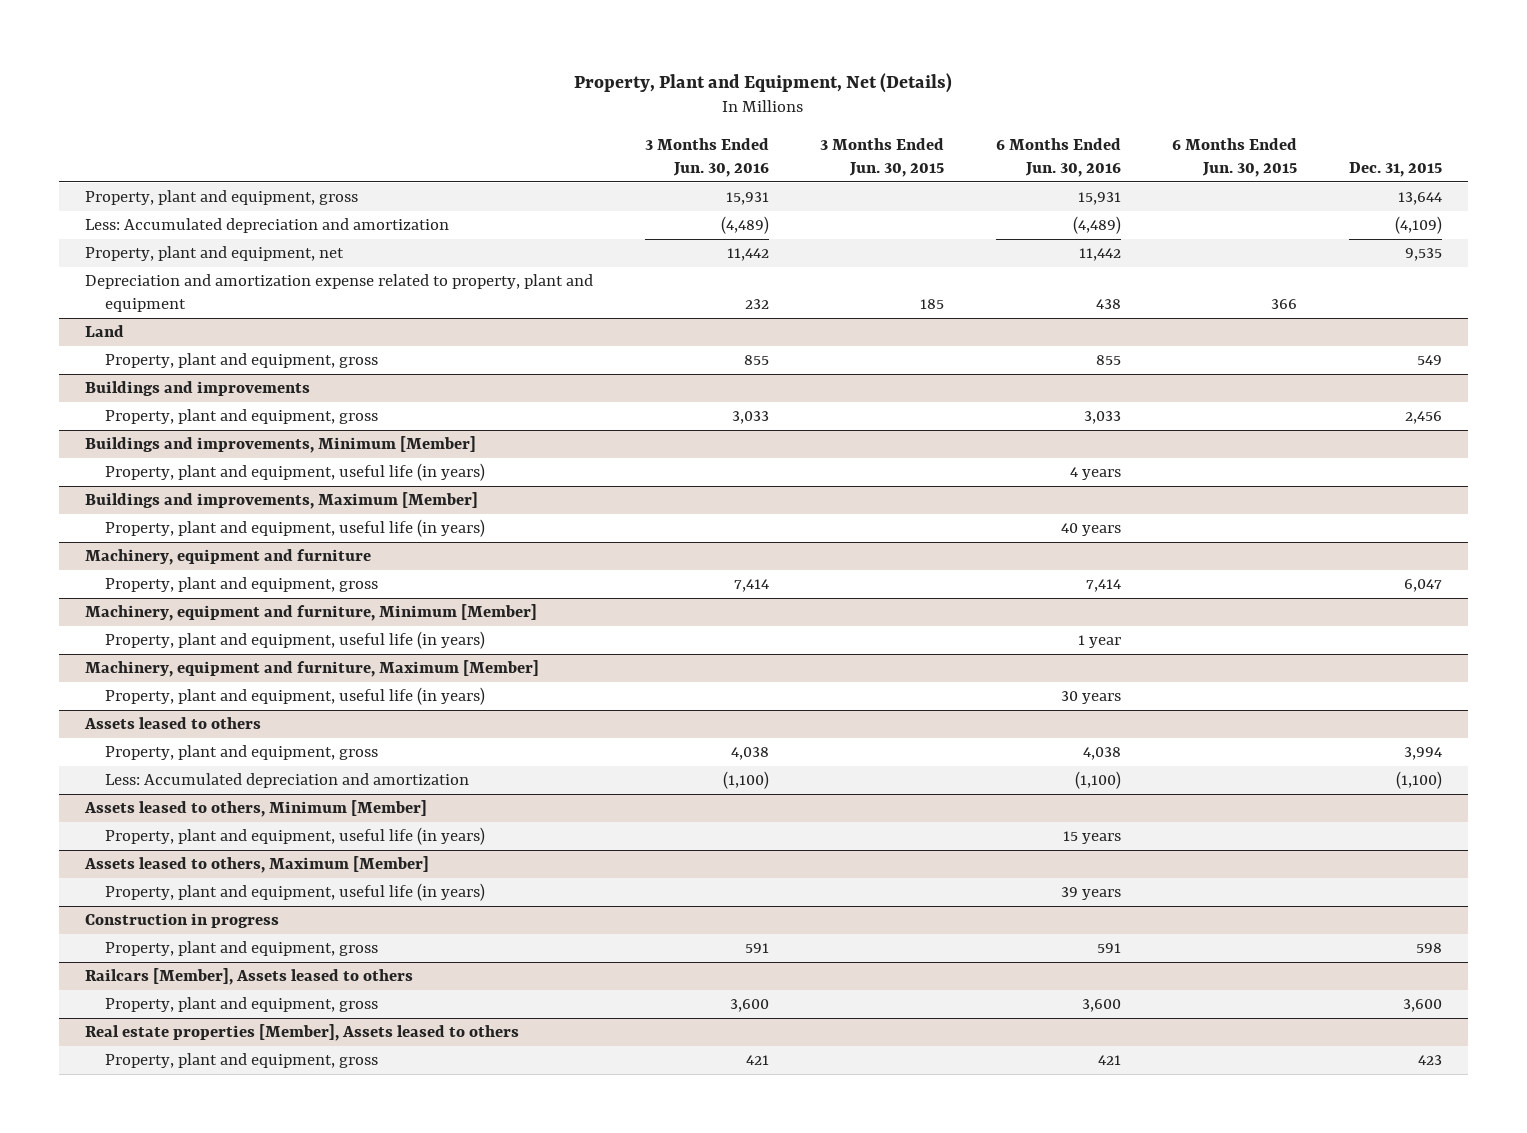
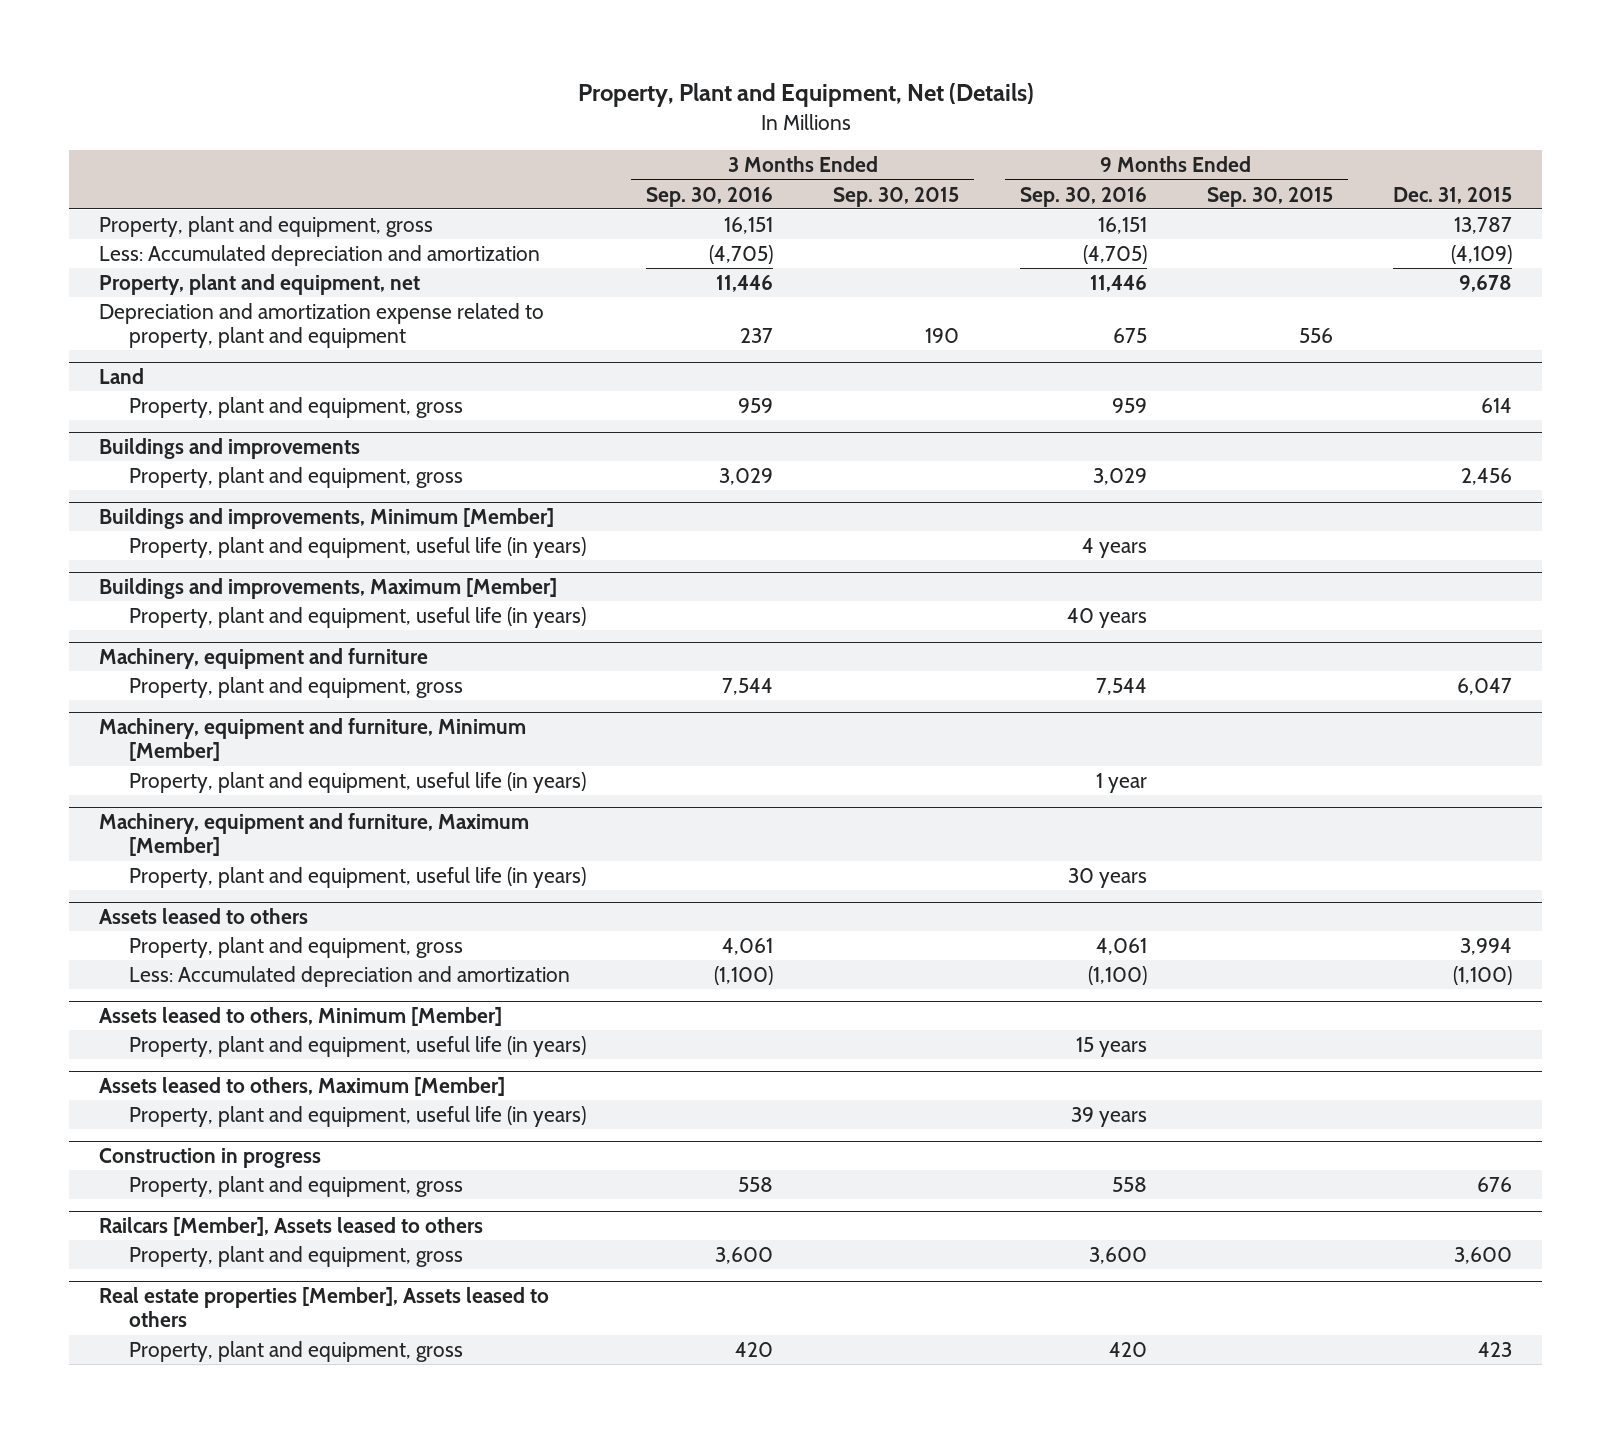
- | 3 Months Ended Jun. 30, 2016 | 3 Months Ended Jun. 30, 2015 | 6 Months Ended Jun. 30, 2016 | 6 Months Ended Jun. 30, 2015 | Dec. 31, 2015
+ | 3 Months Ended Sep. 30, 2016 | 3 Months Ended Sep. 30, 2015 | 9 Months Ended Sep. 30, 2016 | 9 Months Ended Sep. 30, 2015 | Dec. 31, 2015
- Property, plant and equipment, gross | 15,931 | | 15,931 | | 13,644
+ Property, plant and equipment, gross | 16,151 | | 16,151 | | 13,787
- Property, plant and equipment, net | 11,442 | | 11,442 | | 9,535
+ Property, plant and equipment, net | 11,446 | | 11,446 | | 9,678
@ Land
- Property, plant and equipment, gross | 855 | | 855 | | 549
+ Property, plant and equipment, gross | 959 | | 959 | | 614
@ Construction in progress
- Property, plant and equipment, gross | 591 | | 591 | | 598
+ Property, plant and equipment, gross | 558 | | 558 | | 676

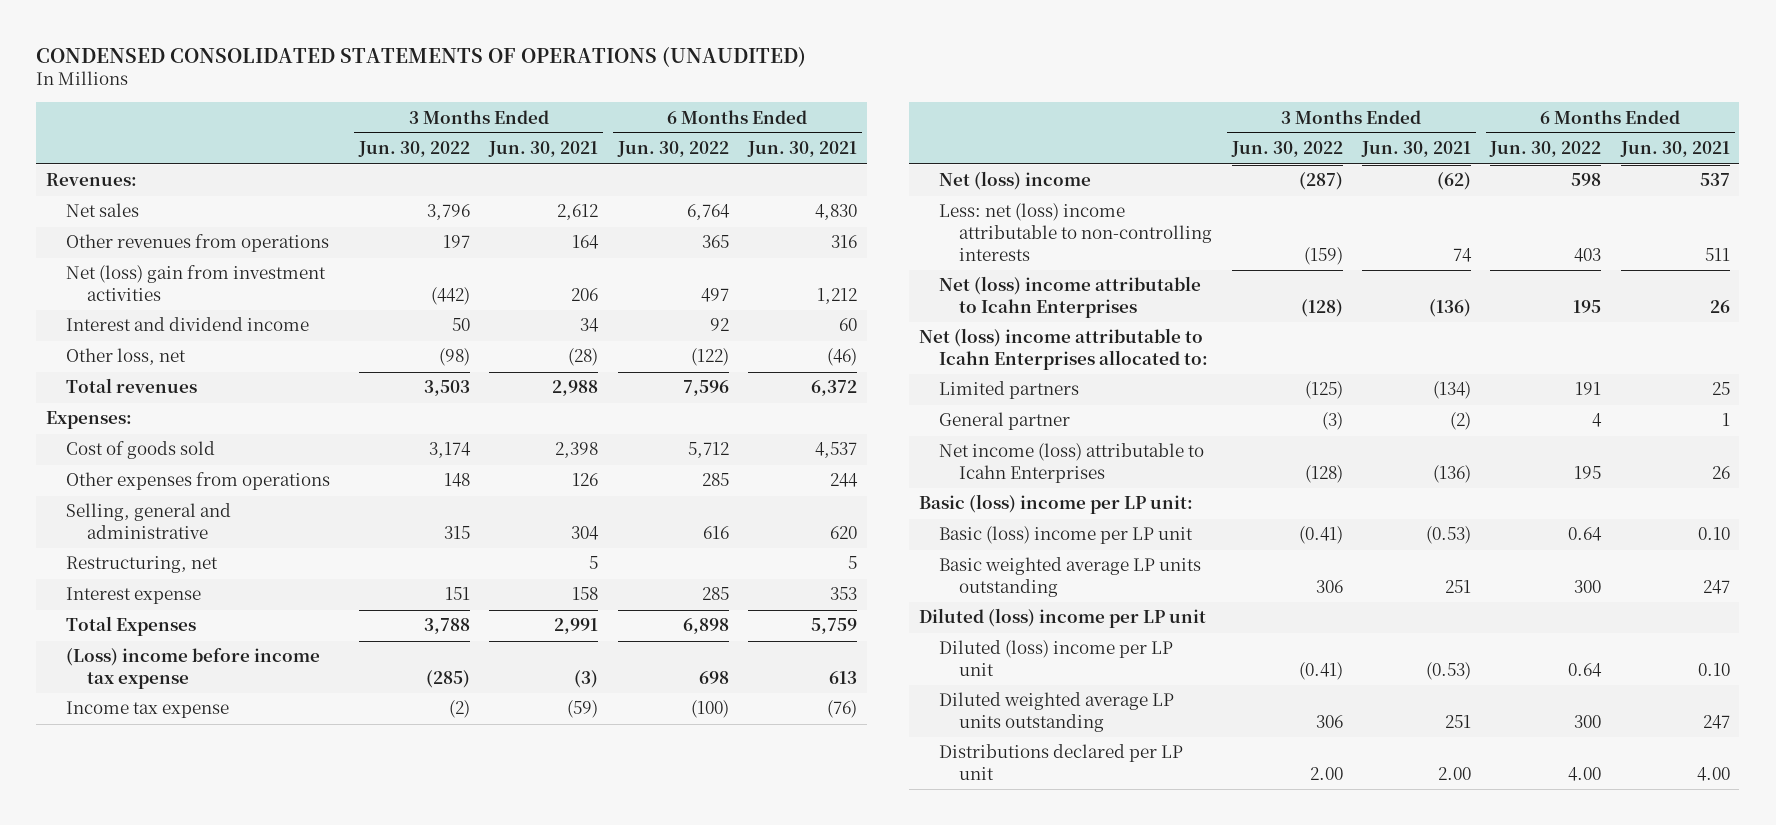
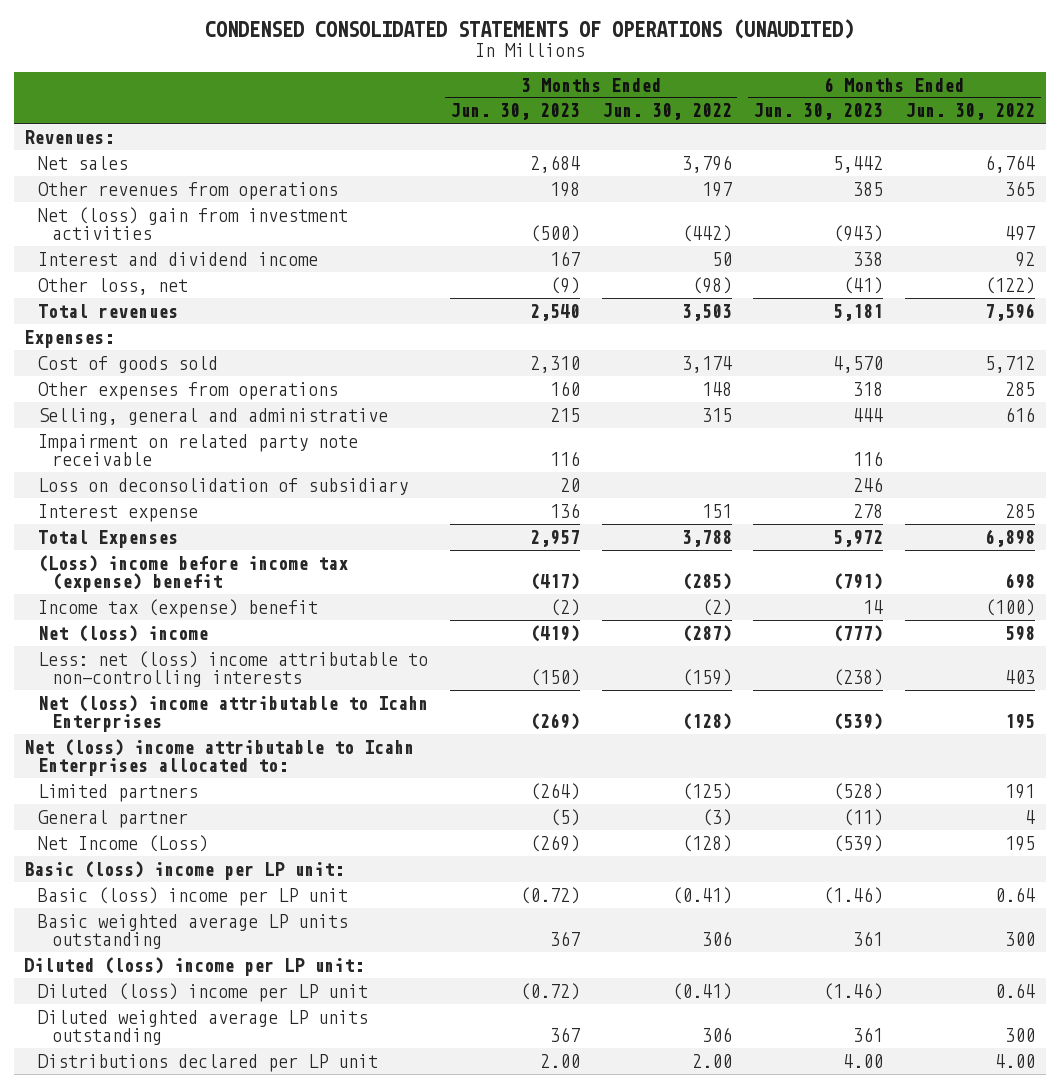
- | 3 Months Ended Jun. 30, 2022 | 3 Months Ended Jun. 30, 2021 | 6 Months Ended Jun. 30, 2022 | 6 Months Ended Jun. 30, 2021
+ | 3 Months Ended Jun. 30, 2023 | 3 Months Ended Jun. 30, 2022 | 6 Months Ended Jun. 30, 2023 | 6 Months Ended Jun. 30, 2022
- Restructuring, net | | 5 | | 5
+ Impairment on related party note receivable | 116 | | 116 |
+ Loss on deconsolidation of subsidiary | 20 | | 246 |
- (Loss) income before income tax expense | (285) | (3) | 698 | 613
- Income tax expense | (2) | (59) | (100) | (76)
+ (Loss) income before income tax (expense) benefit | (417) | (285) | (791) | 698
+ Income tax (expense) benefit | (2) | (2) | 14 | (100)
- Net income (loss) attributable to Icahn Enterprises | (128) | (136) | 195 | 26
+ Net Income (Loss) | (269) | (128) | (539) | 195
- Diluted (loss) income per LP unit
+ Diluted (loss) income per LP unit:

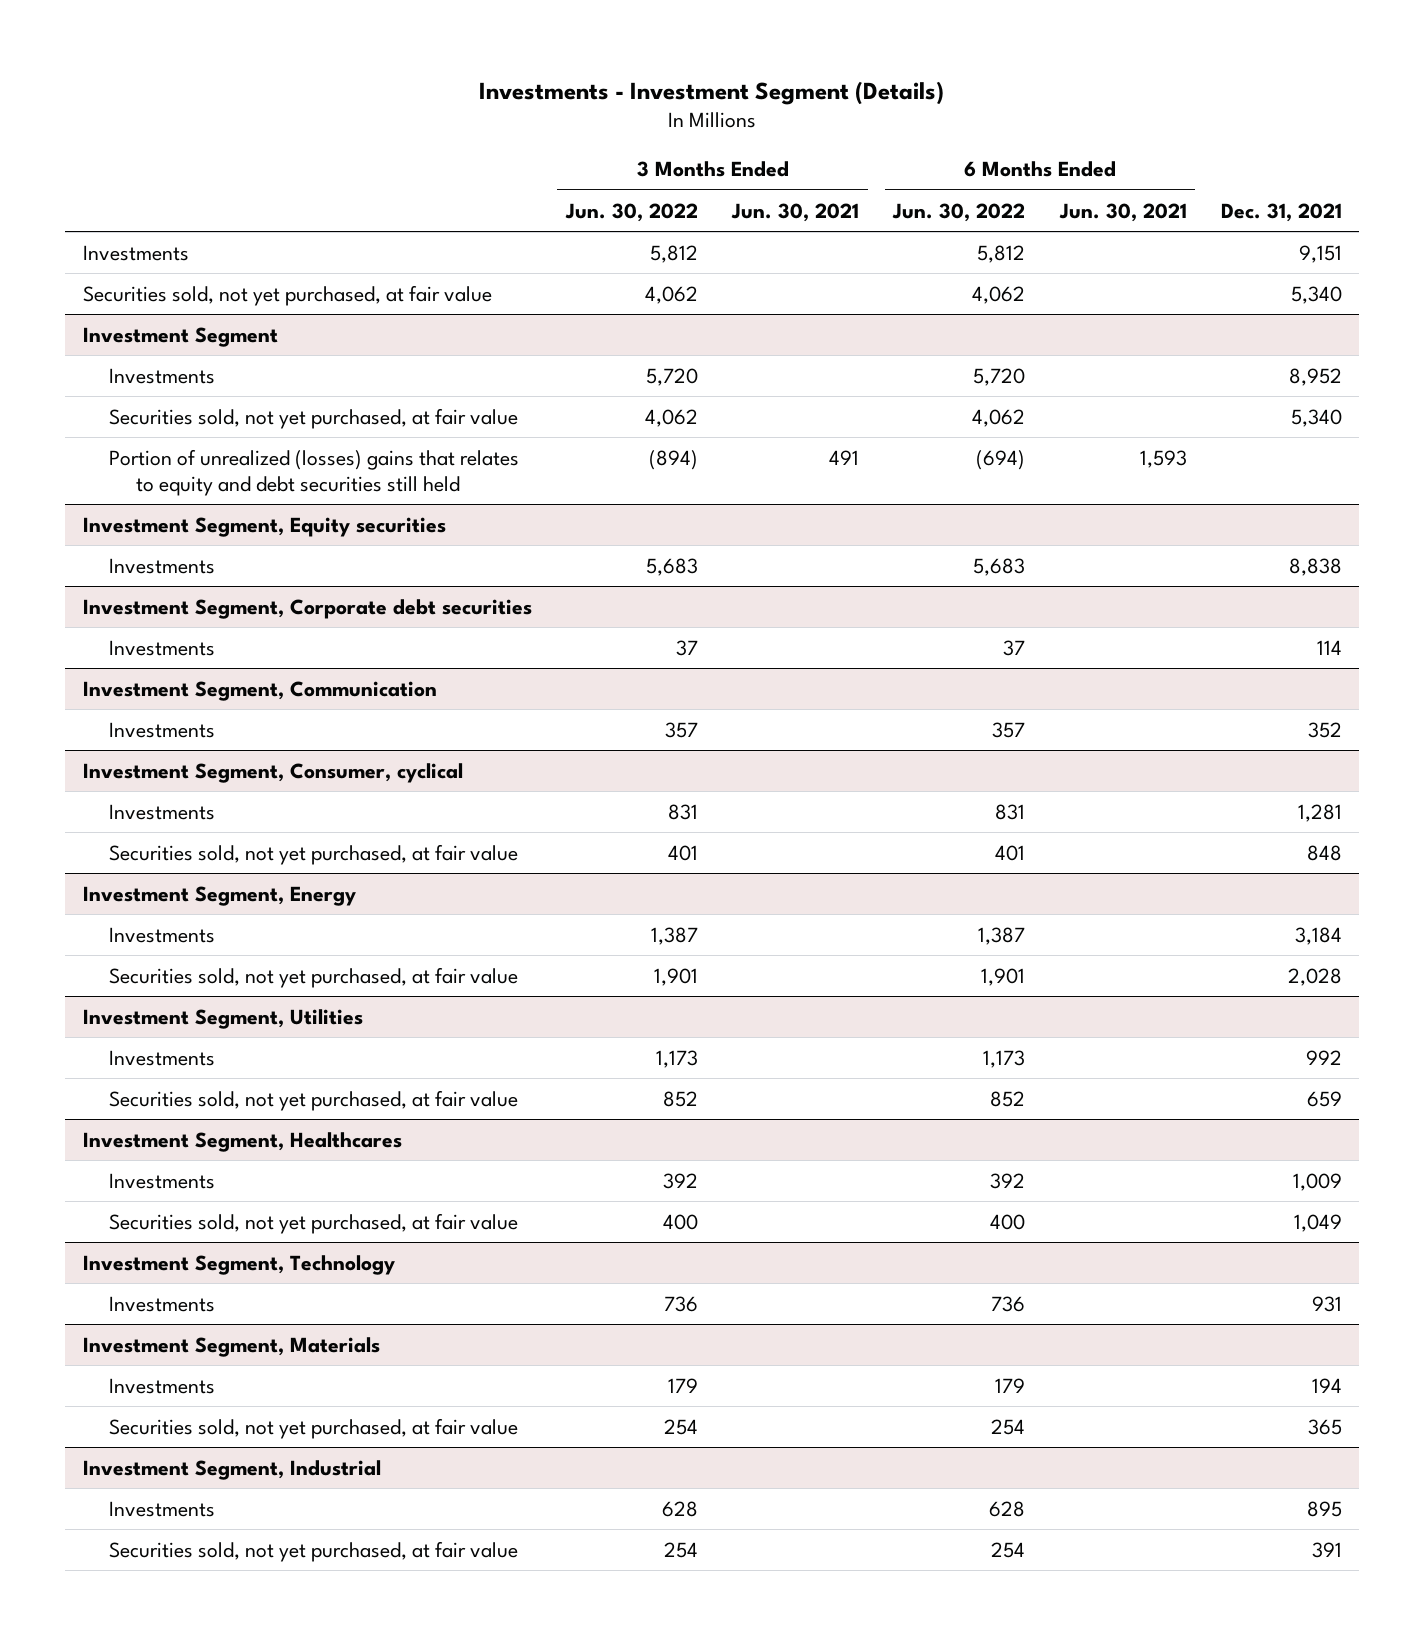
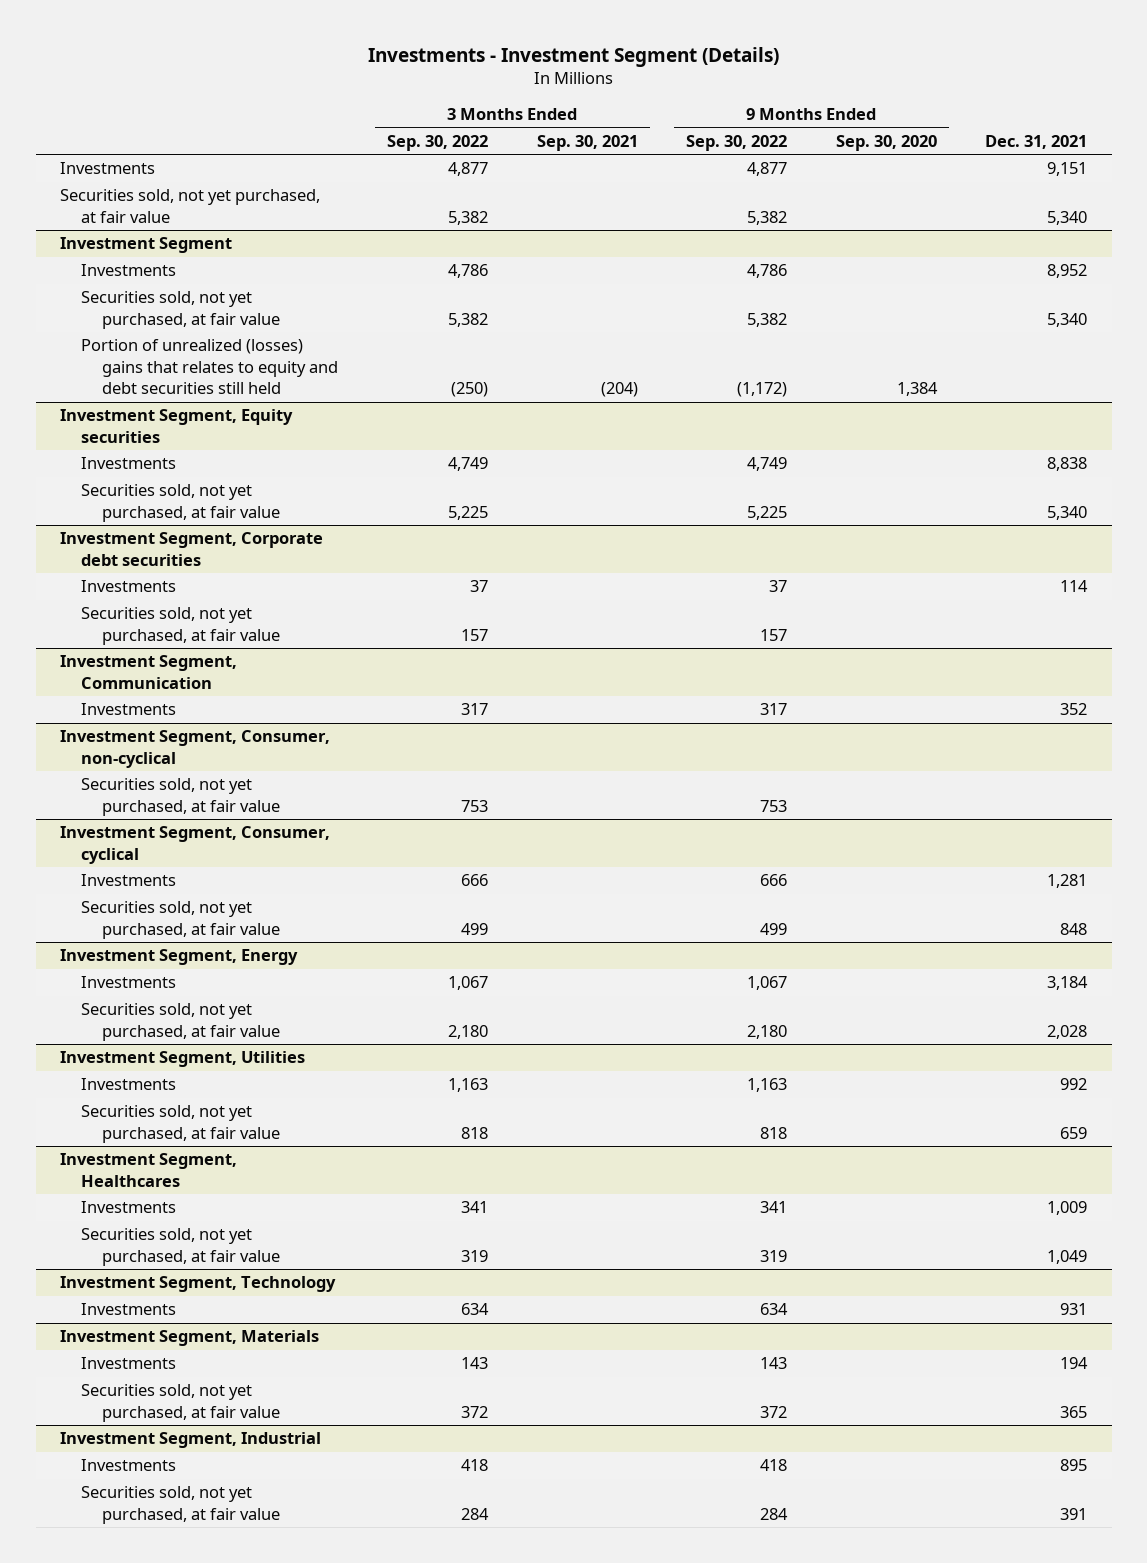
- | 3 Months Ended Jun. 30, 2022 | 3 Months Ended Jun. 30, 2021 | 6 Months Ended Jun. 30, 2022 | 6 Months Ended Jun. 30, 2021 | Dec. 31, 2021
+ | 3 Months Ended Sep. 30, 2022 | 3 Months Ended Sep. 30, 2021 | 9 Months Ended Sep. 30, 2022 | 9 Months Ended Sep. 30, 2020 | Dec. 31, 2021
@ Investment Segment, Equity securities
+ Securities sold, not yet purchased, at fair value | 5,225 | | 5,225 | | 5,340
@ Investment Segment, Corporate debt securities
+ Securities sold, not yet purchased, at fair value | 157 | | 157 | |
+ Investment Segment, Consumer, non-cyclical
+ Securities sold, not yet purchased, at fair value | 753 | | 753 | |

